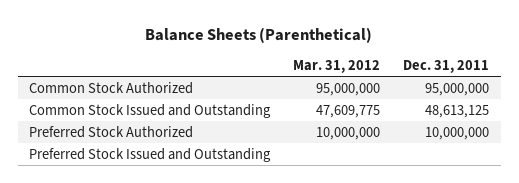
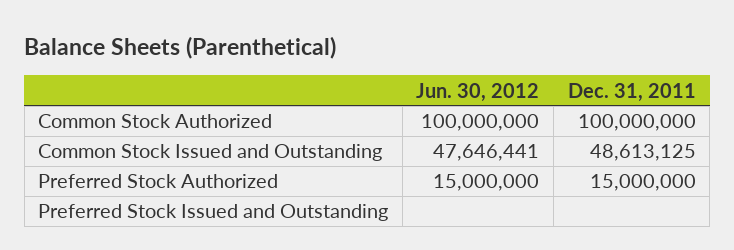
- | Mar. 31, 2012 | Dec. 31, 2011
+ | Jun. 30, 2012 | Dec. 31, 2011
- Common Stock Authorized | 95,000,000 | 95,000,000
+ Common Stock Authorized | 100,000,000 | 100,000,000
- Preferred Stock Authorized | 10,000,000 | 10,000,000
+ Preferred Stock Authorized | 15,000,000 | 15,000,000

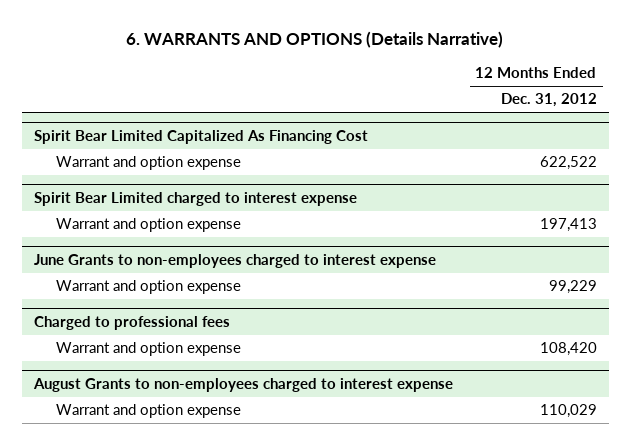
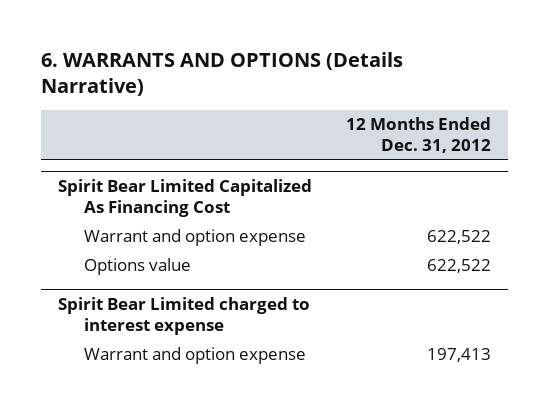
@ Spirit Bear Limited Capitalized As Financing Cost
+ Options value | 622,522
- June Grants to non-employees charged to interest expense
- Warrant and option expense | 99,229
- Charged to professional fees
- Warrant and option expense | 108,420
- August Grants to non-employees charged to interest expense
- Warrant and option expense | 110,029

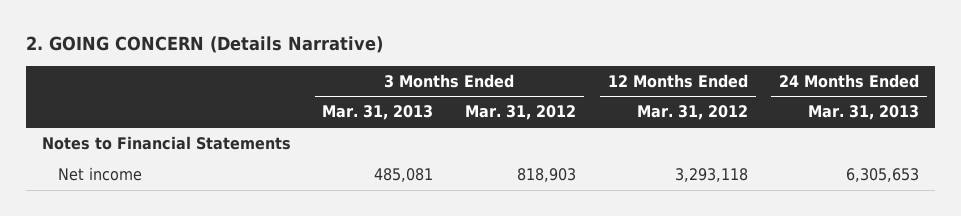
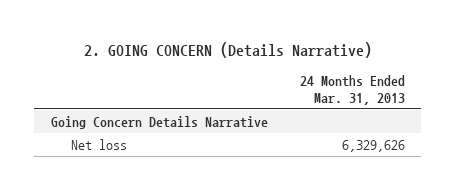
- | 3 Months Ended Mar. 31, 2013 | 3 Months Ended Mar. 31, 2012 | 12 Months Ended Mar. 31, 2012 | 24 Months Ended Mar. 31, 2013
+ | 24 Months Ended Mar. 31, 2013
- Notes to Financial Statements
- Net income | 485,081 | 818,903 | 3,293,118 | 6,305,653
+ Going Concern Details Narrative
+ Net loss | 6,329,626

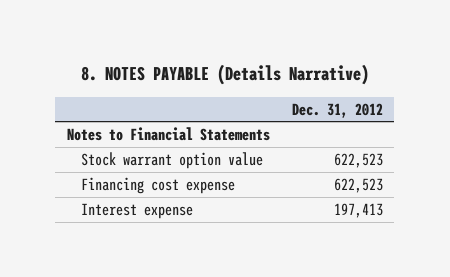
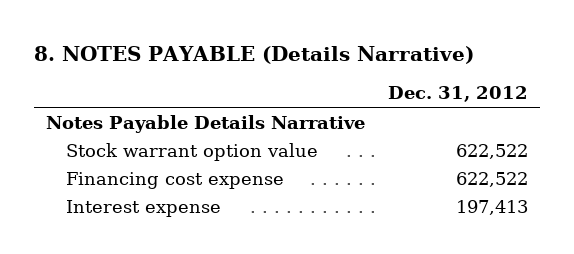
- Notes to Financial Statements
- Stock warrant option value | 622,523
- Financing cost expense | 622,523
+ Notes Payable Details Narrative
+ Stock warrant option value | 622,522
+ Financing cost expense | 622,522

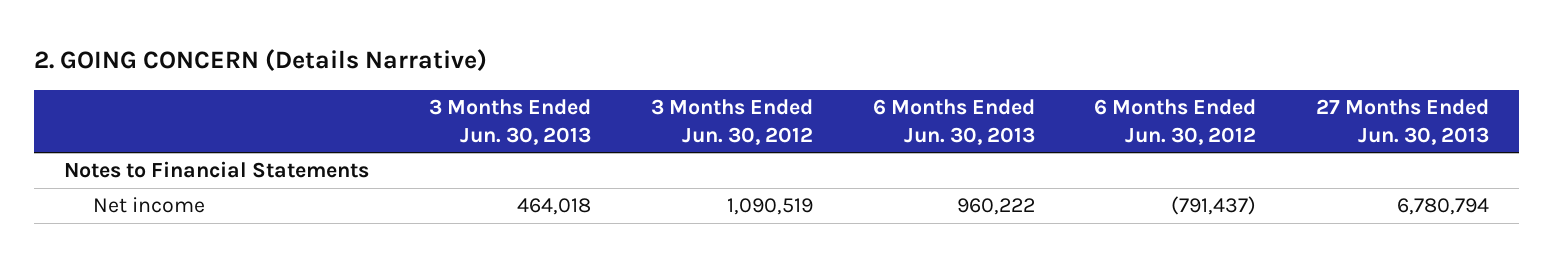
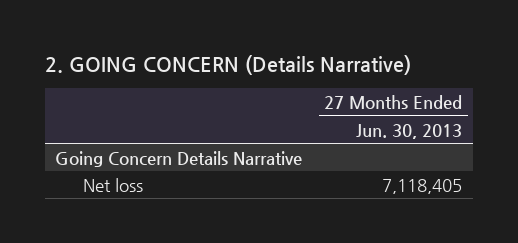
- | 3 Months Ended Jun. 30, 2013 | 3 Months Ended Jun. 30, 2012 | 6 Months Ended Jun. 30, 2013 | 6 Months Ended Jun. 30, 2012 | 27 Months Ended Jun. 30, 2013
+ | 27 Months Ended Jun. 30, 2013
- Notes to Financial Statements
- Net income | 464,018 | 1,090,519 | 960,222 | (791,437) | 6,780,794
+ Going Concern Details Narrative
+ Net loss | 7,118,405

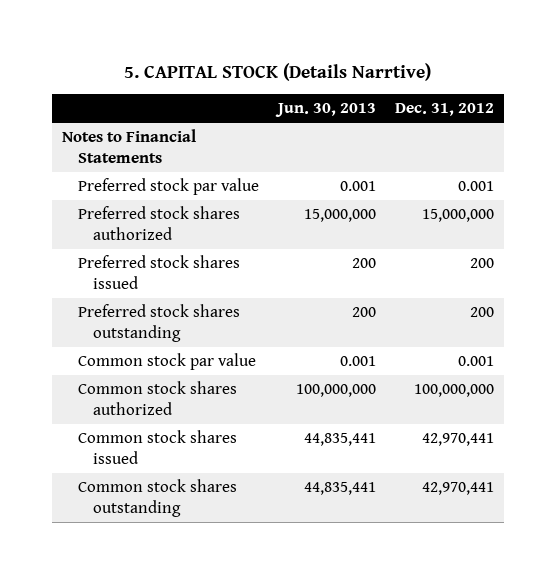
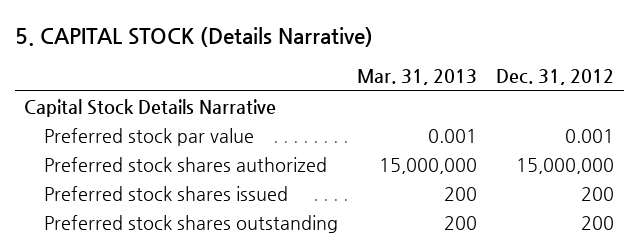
- 5. CAPITAL STOCK (Details Narrtive)
+ 5. CAPITAL STOCK (Details Narrative)
- | Jun. 30, 2013 | Dec. 31, 2012
+ | Mar. 31, 2013 | Dec. 31, 2012
- Notes to Financial Statements
+ Capital Stock Details Narrative
- Common stock par value | 0.001 | 0.001
- Common stock shares authorized | 100,000,000 | 100,000,000
- Common stock shares issued | 44,835,441 | 42,970,441
- Common stock shares outstanding | 44,835,441 | 42,970,441

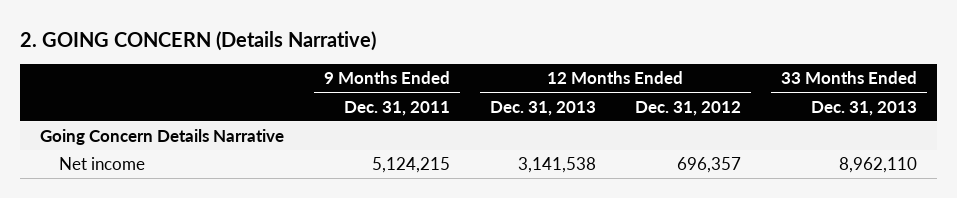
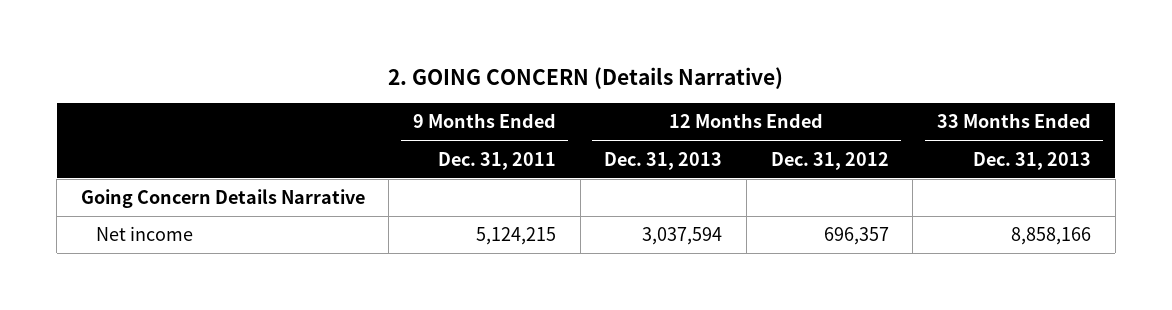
- Net income | 5,124,215 | 3,141,538 | 696,357 | 8,962,110
+ Net income | 5,124,215 | 3,037,594 | 696,357 | 8,858,166

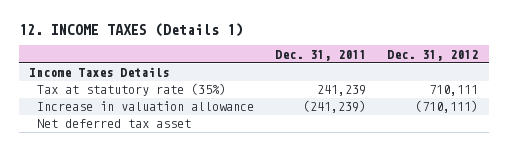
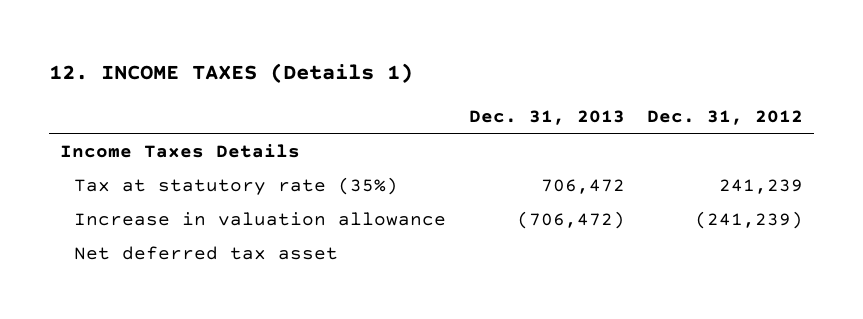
- | Dec. 31, 2011 | Dec. 31, 2012
+ | Dec. 31, 2013 | Dec. 31, 2012
- Tax at statutory rate (35%) | 241,239 | 710,111
- Increase in valuation allowance | (241,239) | (710,111)
+ Tax at statutory rate (35%) | 706,472 | 241,239
+ Increase in valuation allowance | (706,472) | (241,239)

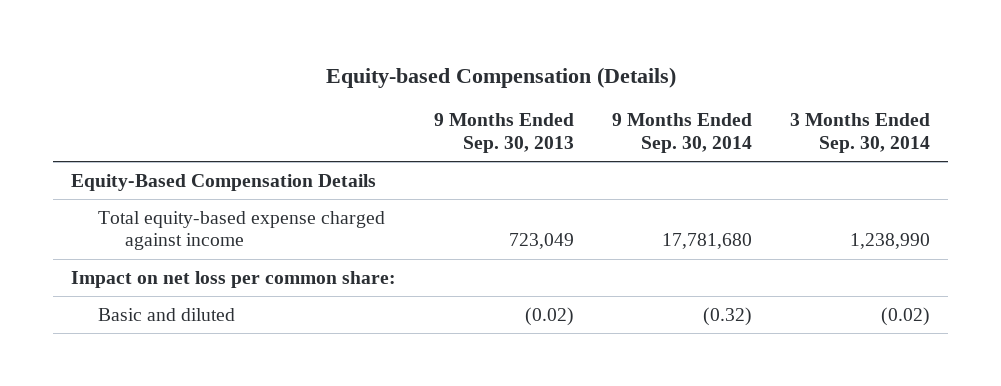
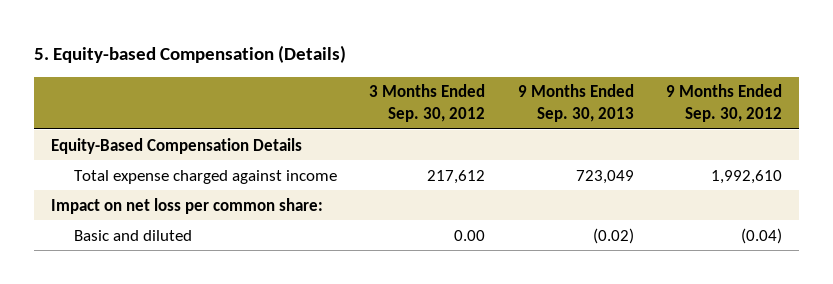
- Equity-based Compensation (Details)
+ 5. Equity-based Compensation (Details)
- | 9 Months Ended Sep. 30, 2013 | 9 Months Ended Sep. 30, 2014 | 3 Months Ended Sep. 30, 2014
+ | 3 Months Ended Sep. 30, 2012 | 9 Months Ended Sep. 30, 2013 | 9 Months Ended Sep. 30, 2012
- Total equity-based expense charged against income | 723,049 | 17,781,680 | 1,238,990
+ Total expense charged against income | 217,612 | 723,049 | 1,992,610

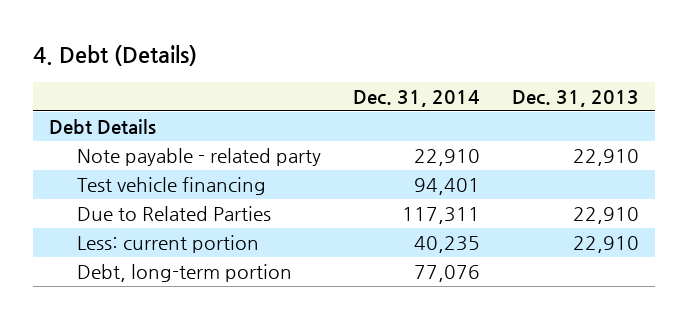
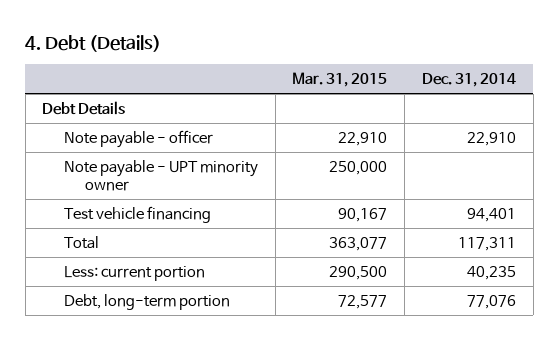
- | Dec. 31, 2014 | Dec. 31, 2013
+ | Mar. 31, 2015 | Dec. 31, 2014
- Note payable - related party | 22,910 | 22,910
+ Note payable - officer | 22,910 | 22,910
+ Note payable - UPT minority owner | 250,000 |
- Due to Related Parties | 117,311 | 22,910
+ Total | 363,077 | 117,311

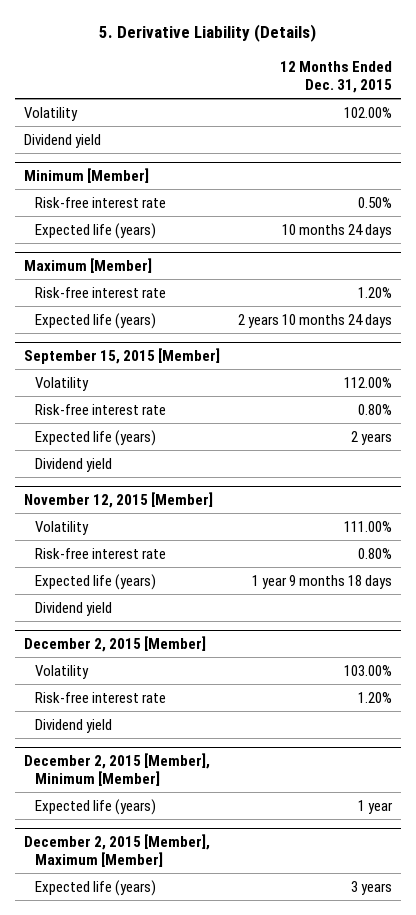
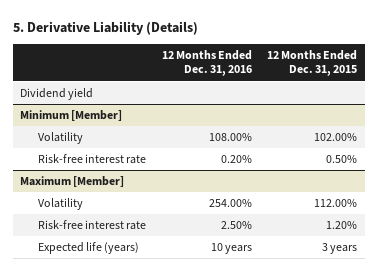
- | 12 Months Ended Dec. 31, 2015
+ | 12 Months Ended Dec. 31, 2016 | 12 Months Ended Dec. 31, 2015
- Volatility | 102.00%
@ Minimum [Member]
+ Volatility | 108.00% | 102.00%
- Expected life (years) | 10 months 24 days
@ Maximum [Member]
- Risk-free interest rate | 1.20%
- Expected life (years) | 2 years 10 months 24 days
- September 15, 2015 [Member]
- Risk-free interest rate | 0.80%
- Expected life (years) | 2 years
- Dividend yield
- November 12, 2015 [Member]
- Volatility | 111.00%
- Risk-free interest rate | 0.80%
- Expected life (years) | 1 year 9 months 18 days
- Dividend yield
- December 2, 2015 [Member]
- Volatility | 103.00%
- Dividend yield
- December 2, 2015 [Member], Minimum [Member]
- Expected life (years) | 1 year
- December 2, 2015 [Member], Maximum [Member]

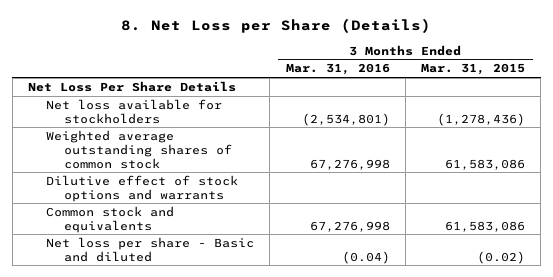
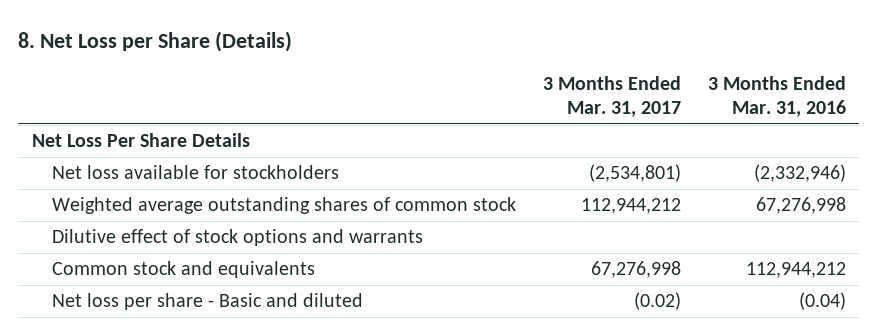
- | 3 Months Ended Mar. 31, 2016 | 3 Months Ended Mar. 31, 2015
+ | 3 Months Ended Mar. 31, 2017 | 3 Months Ended Mar. 31, 2016
- Net loss available for stockholders | (2,534,801) | (1,278,436)
+ Net loss available for stockholders | (2,534,801) | (2,332,946)
- Common stock and equivalents | 67,276,998 | 61,583,086
+ Common stock and equivalents | 67,276,998 | 112,944,212

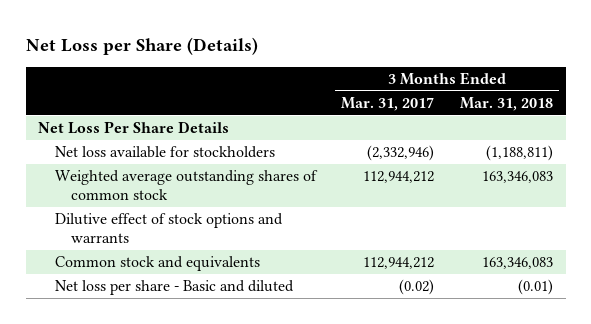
- 8. Net Loss per Share (Details)
+ Net Loss per Share (Details)
- | 3 Months Ended Mar. 31, 2017 | 3 Months Ended Mar. 31, 2016
+ | 3 Months Ended Mar. 31, 2017 | 3 Months Ended Mar. 31, 2018
- Net loss available for stockholders | (2,534,801) | (2,332,946)
+ Net loss available for stockholders | (2,332,946) | (1,188,811)
- Common stock and equivalents | 67,276,998 | 112,944,212
+ Common stock and equivalents | 112,944,212 | 163,346,083

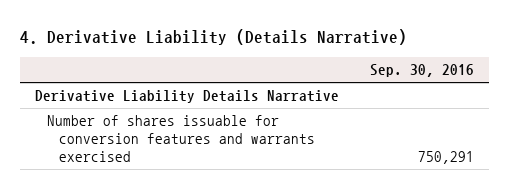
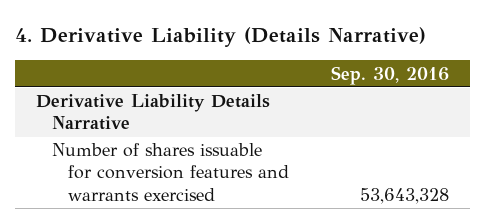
- Number of shares issuable for conversion features and warrants exercised | 750,291
+ Number of shares issuable for conversion features and warrants exercised | 53,643,328

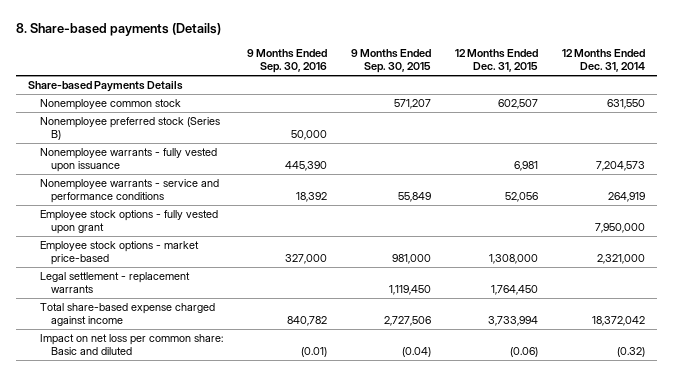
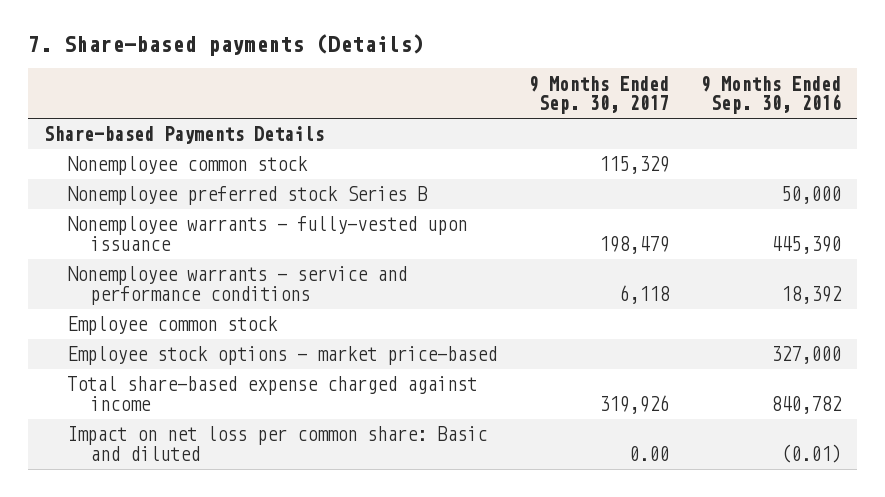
- 8. Share-based payments (Details)
+ 7. Share-based payments (Details)
- | 9 Months Ended Sep. 30, 2016 | 9 Months Ended Sep. 30, 2015 | 12 Months Ended Dec. 31, 2015 | 12 Months Ended Dec. 31, 2014
+ | 9 Months Ended Sep. 30, 2017 | 9 Months Ended Sep. 30, 2016
- Nonemployee preferred stock (Series B) | 50,000 | | |
- Nonemployee warrants - fully vested upon issuance | 445,390 | | 6,981 | 7,204,573
+ Nonemployee preferred stock Series B | | 50,000
+ Nonemployee warrants - fully-vested upon issuance | 198,479 | 445,390
- Employee stock options - fully vested upon grant | | | | 7,950,000
+ Employee common stock
- Legal settlement - replacement warrants | | 1,119,450 | 1,764,450 |

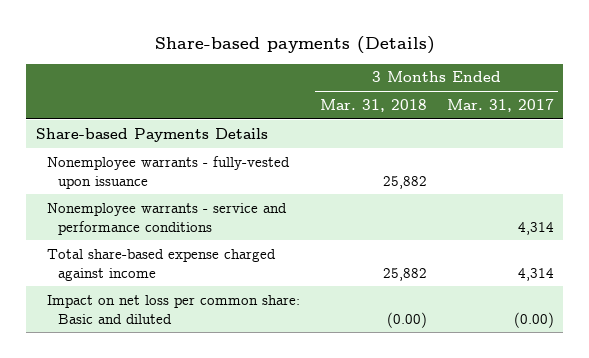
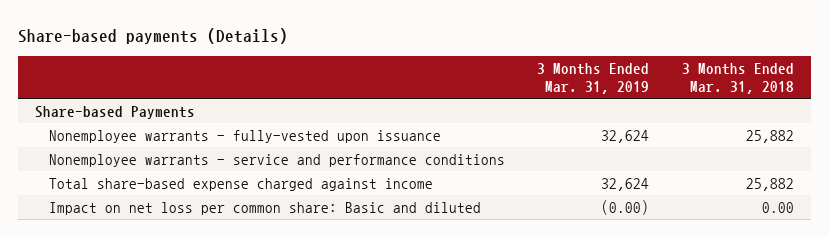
- | 3 Months Ended Mar. 31, 2018 | 3 Months Ended Mar. 31, 2017
+ | 3 Months Ended Mar. 31, 2019 | 3 Months Ended Mar. 31, 2018
- Share-based Payments Details
+ Share-based Payments
- Impact on net loss per common share: Basic and diluted | (0.00) | (0.00)
+ Impact on net loss per common share: Basic and diluted | (0.00) | 0.00

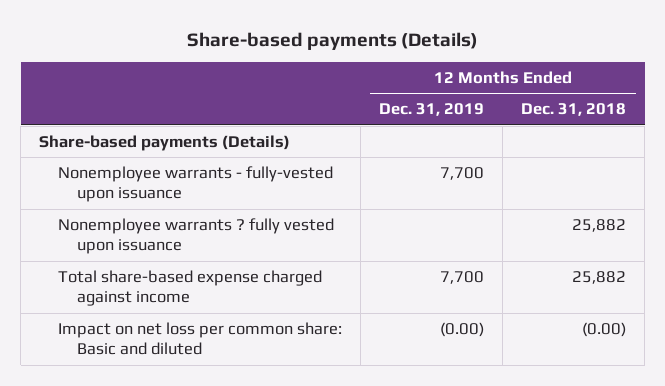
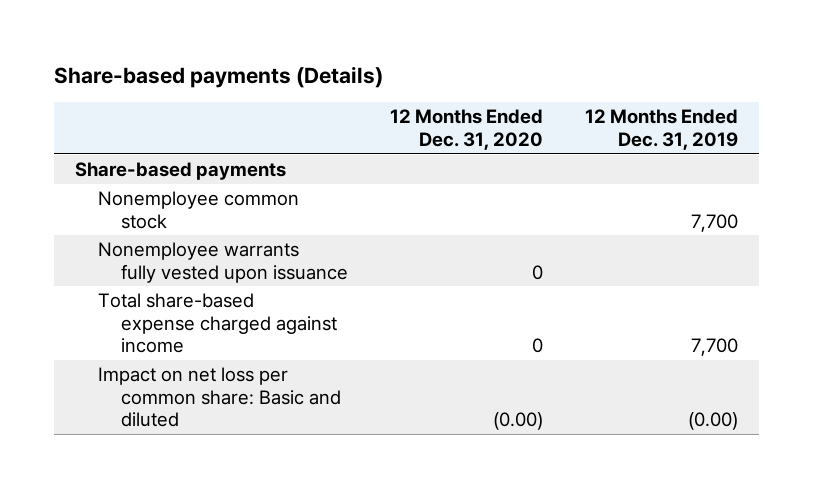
- | 12 Months Ended Dec. 31, 2019 | 12 Months Ended Dec. 31, 2018
+ | 12 Months Ended Dec. 31, 2020 | 12 Months Ended Dec. 31, 2019
- Share-based payments (Details)
- Nonemployee warrants - fully-vested upon issuance | 7,700 |
- Nonemployee warrants ? fully vested upon issuance | | 25,882
+ Share-based payments
+ Nonemployee common stock | | 7,700
+ Nonemployee warrants fully vested upon issuance | 0 |

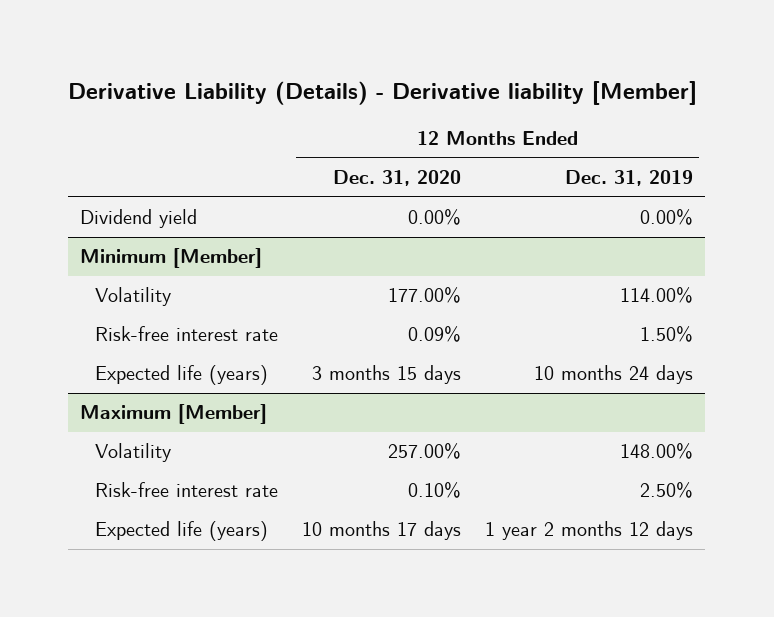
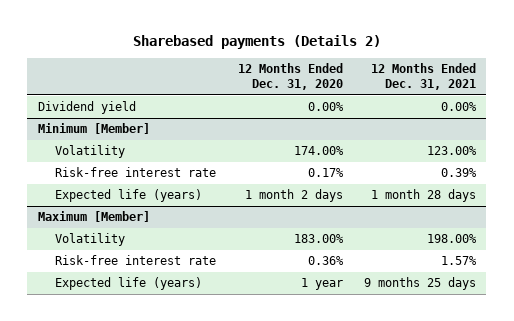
- Derivative Liability (Details) - Derivative liability [Member]
+ Sharebased payments (Details 2)
- | 12 Months Ended Dec. 31, 2020 | 12 Months Ended Dec. 31, 2019
+ | 12 Months Ended Dec. 31, 2020 | 12 Months Ended Dec. 31, 2021
@ Minimum [Member]
- Volatility | 177.00% | 114.00%
- Risk-free interest rate | 0.09% | 1.50%
- Expected life (years) | 3 months 15 days | 10 months 24 days
+ Volatility | 174.00% | 123.00%
+ Risk-free interest rate | 0.17% | 0.39%
+ Expected life (years) | 1 month 2 days | 1 month 28 days
@ Maximum [Member]
- Volatility | 257.00% | 148.00%
- Risk-free interest rate | 0.10% | 2.50%
- Expected life (years) | 10 months 17 days | 1 year 2 months 12 days
+ Volatility | 183.00% | 198.00%
+ Risk-free interest rate | 0.36% | 1.57%
+ Expected life (years) | 1 year | 9 months 25 days

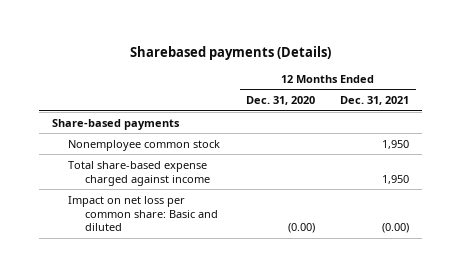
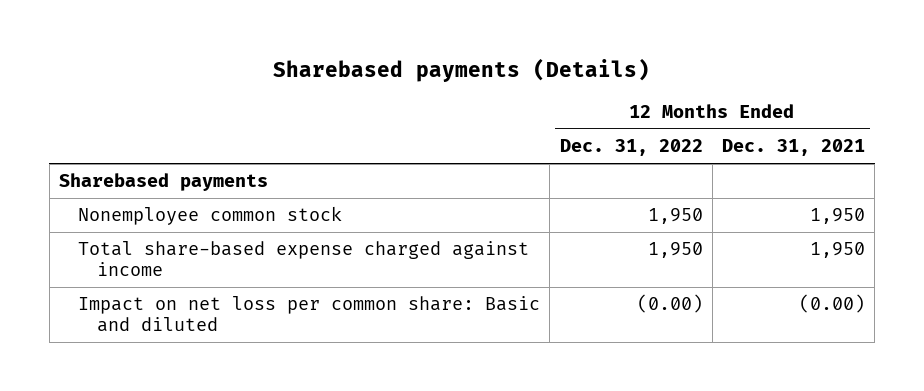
- | 12 Months Ended Dec. 31, 2020 | 12 Months Ended Dec. 31, 2021
+ | 12 Months Ended Dec. 31, 2022 | 12 Months Ended Dec. 31, 2021
- Share-based payments
+ Sharebased payments

